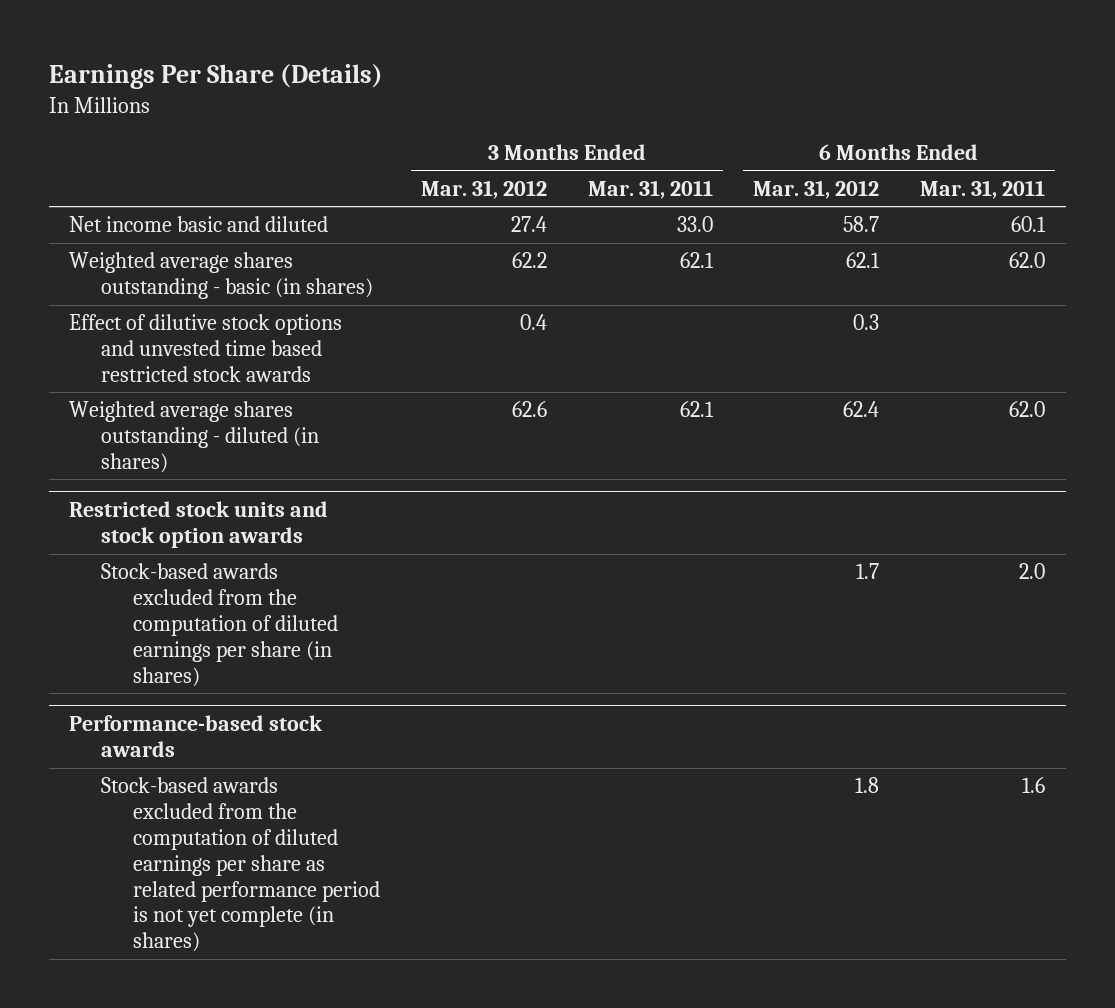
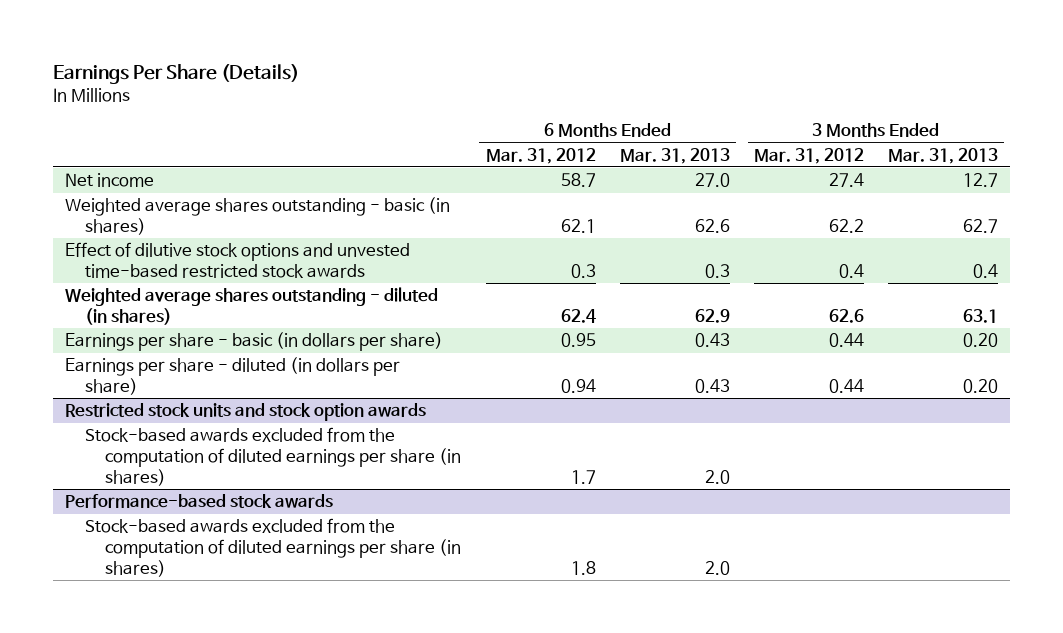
- | 3 Months Ended Mar. 31, 2012 | 3 Months Ended Mar. 31, 2011 | 6 Months Ended Mar. 31, 2012 | 6 Months Ended Mar. 31, 2011
+ | 6 Months Ended Mar. 31, 2012 | 6 Months Ended Mar. 31, 2013 | 3 Months Ended Mar. 31, 2012 | 3 Months Ended Mar. 31, 2013
- Net income basic and diluted | 27.4 | 33.0 | 58.7 | 60.1
+ Net income | 58.7 | 27.0 | 27.4 | 12.7
- Effect of dilutive stock options and unvested time based restricted stock awards | 0.4 | | 0.3 |
+ Effect of dilutive stock options and unvested time-based restricted stock awards | 0.3 | 0.3 | 0.4 | 0.4
+ Earnings per share - basic (in dollars per share) | 0.95 | 0.43 | 0.44 | 0.20
+ Earnings per share - diluted (in dollars per share) | 0.94 | 0.43 | 0.44 | 0.20
@ Performance-based stock awards
- Stock-based awards excluded from the computation of diluted earnings per share as related performance period is not yet complete (in shares) | | | 1.8 | 1.6
+ Stock-based awards excluded from the computation of diluted earnings per share (in shares) | 1.8 | 2.0 | |

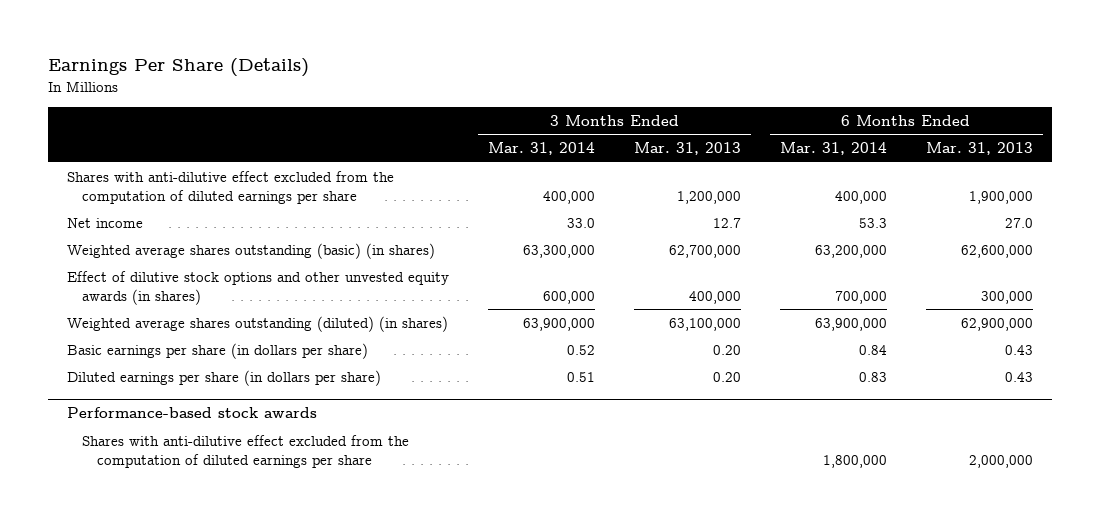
- | 6 Months Ended Mar. 31, 2012 | 6 Months Ended Mar. 31, 2013 | 3 Months Ended Mar. 31, 2012 | 3 Months Ended Mar. 31, 2013
+ | 3 Months Ended Mar. 31, 2014 | 3 Months Ended Mar. 31, 2013 | 6 Months Ended Mar. 31, 2014 | 6 Months Ended Mar. 31, 2013
+ Shares with anti-dilutive effect excluded from the computation of diluted earnings per share | 400,000 | 1,200,000 | 400,000 | 1,900,000
- Weighted average shares outstanding - basic (in shares) | 62.1 | 62.6 | 62.2 | 62.7
- Effect of dilutive stock options and unvested time-based restricted stock awards | 0.3 | 0.3 | 0.4 | 0.4
- Weighted average shares outstanding - diluted (in shares) | 62.4 | 62.9 | 62.6 | 63.1
- Earnings per share - basic (in dollars per share) | 0.95 | 0.43 | 0.44 | 0.20
- Earnings per share - diluted (in dollars per share) | 0.94 | 0.43 | 0.44 | 0.20
- Restricted stock units and stock option awards
- Stock-based awards excluded from the computation of diluted earnings per share (in shares) | 1.7 | 2.0 | |
+ Weighted average shares outstanding (basic) (in shares) | 63,300,000 | 62,700,000 | 63,200,000 | 62,600,000
+ Effect of dilutive stock options and other unvested equity awards (in shares) | 600,000 | 400,000 | 700,000 | 300,000
+ Weighted average shares outstanding (diluted) (in shares) | 63,900,000 | 63,100,000 | 63,900,000 | 62,900,000
+ Basic earnings per share (in dollars per share) | 0.52 | 0.20 | 0.84 | 0.43
+ Diluted earnings per share (in dollars per share) | 0.51 | 0.20 | 0.83 | 0.43
@ Performance-based stock awards
- Stock-based awards excluded from the computation of diluted earnings per share (in shares) | 1.8 | 2.0 | |
+ Shares with anti-dilutive effect excluded from the computation of diluted earnings per share | | | 1,800,000 | 2,000,000

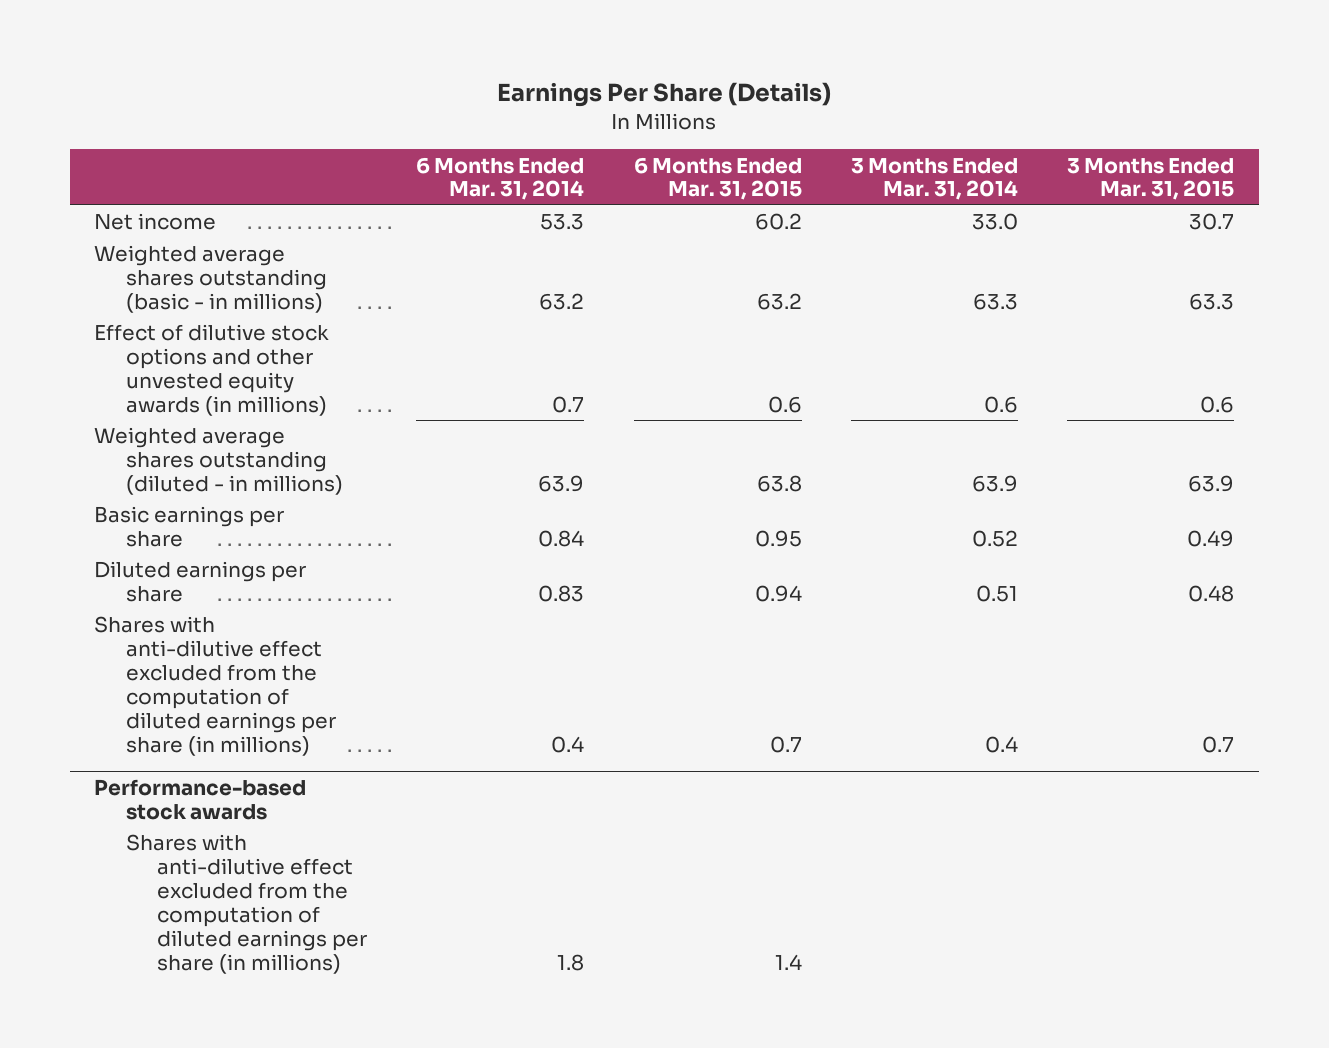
- | 3 Months Ended Mar. 31, 2014 | 3 Months Ended Mar. 31, 2013 | 6 Months Ended Mar. 31, 2014 | 6 Months Ended Mar. 31, 2013
+ | 6 Months Ended Mar. 31, 2014 | 6 Months Ended Mar. 31, 2015 | 3 Months Ended Mar. 31, 2014 | 3 Months Ended Mar. 31, 2015
- Shares with anti-dilutive effect excluded from the computation of diluted earnings per share | 400,000 | 1,200,000 | 400,000 | 1,900,000
- Weighted average shares outstanding (basic) (in shares) | 63,300,000 | 62,700,000 | 63,200,000 | 62,600,000
- Effect of dilutive stock options and other unvested equity awards (in shares) | 600,000 | 400,000 | 700,000 | 300,000
- Weighted average shares outstanding (diluted) (in shares) | 63,900,000 | 63,100,000 | 63,900,000 | 62,900,000
- Basic earnings per share (in dollars per share) | 0.52 | 0.20 | 0.84 | 0.43
- Diluted earnings per share (in dollars per share) | 0.51 | 0.20 | 0.83 | 0.43
+ Weighted average shares outstanding (basic - in millions) | 63.2 | 63.2 | 63.3 | 63.3
+ Effect of dilutive stock options and other unvested equity awards (in millions) | 0.7 | 0.6 | 0.6 | 0.6
+ Weighted average shares outstanding (diluted - in millions) | 63.9 | 63.8 | 63.9 | 63.9
+ Basic earnings per share | 0.84 | 0.95 | 0.52 | 0.49
+ Diluted earnings per share | 0.83 | 0.94 | 0.51 | 0.48
+ Shares with anti-dilutive effect excluded from the computation of diluted earnings per share (in millions) | 0.4 | 0.7 | 0.4 | 0.7
@ Performance-based stock awards
- Shares with anti-dilutive effect excluded from the computation of diluted earnings per share | | | 1,800,000 | 2,000,000
+ Shares with anti-dilutive effect excluded from the computation of diluted earnings per share (in millions) | 1.8 | 1.4 | |

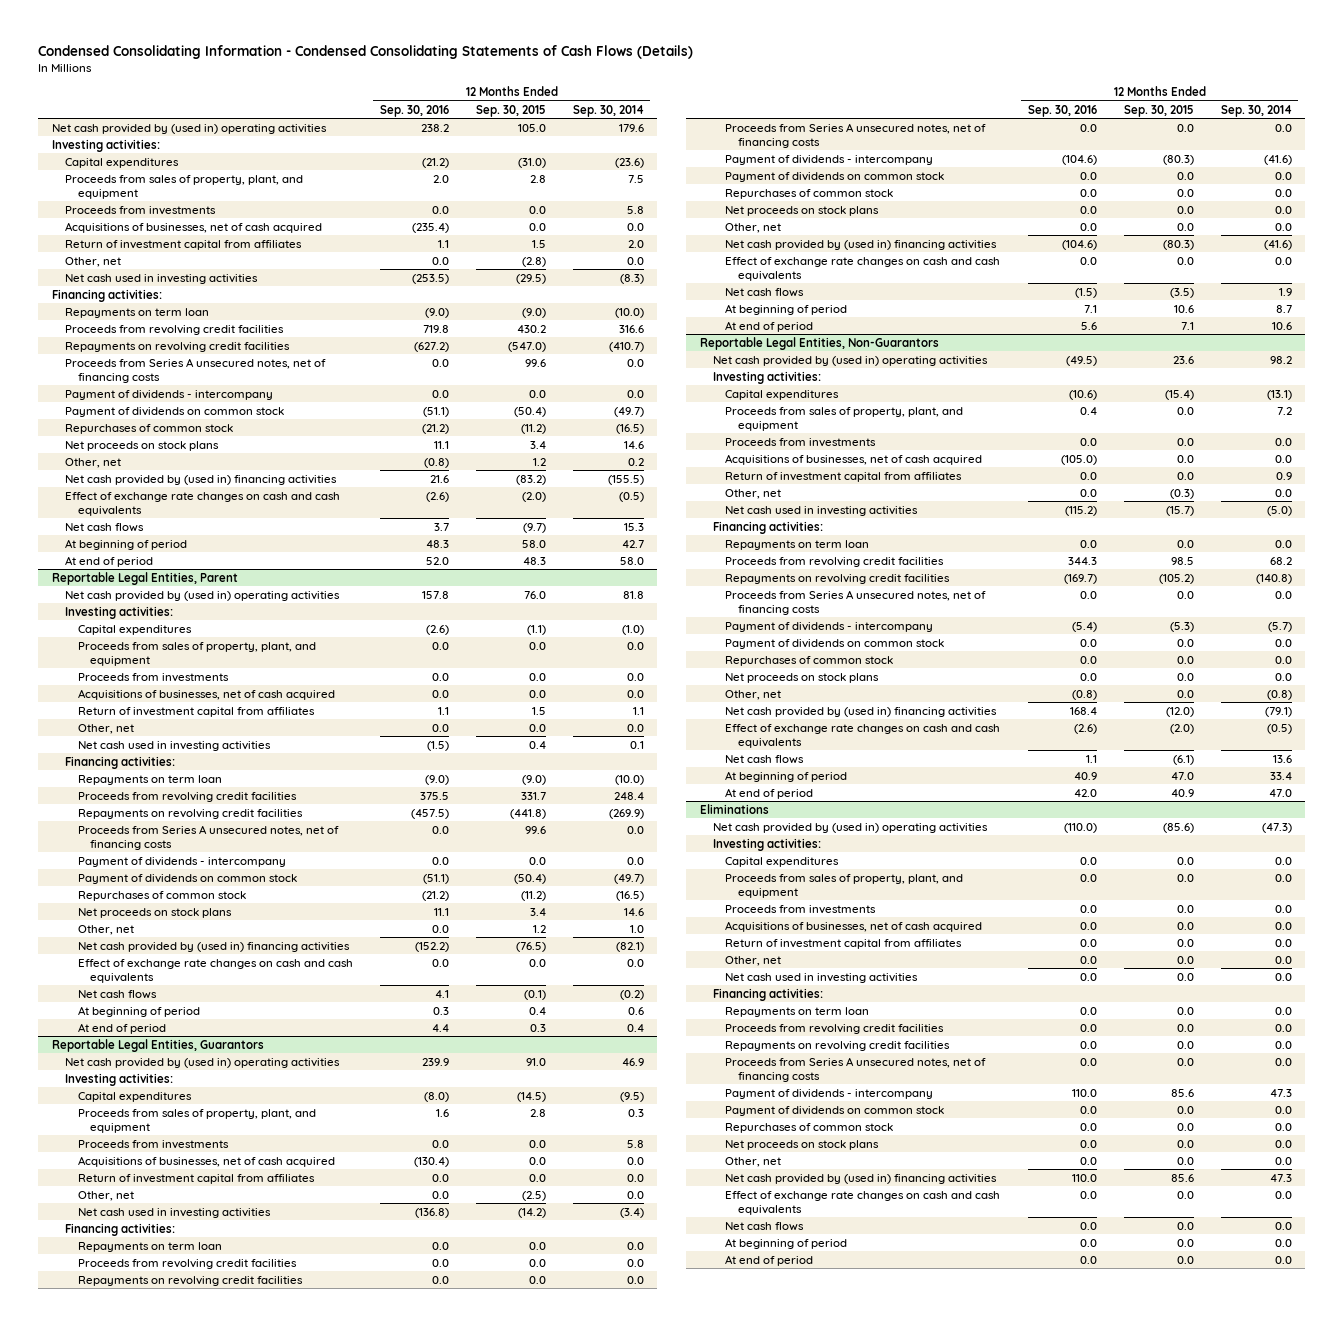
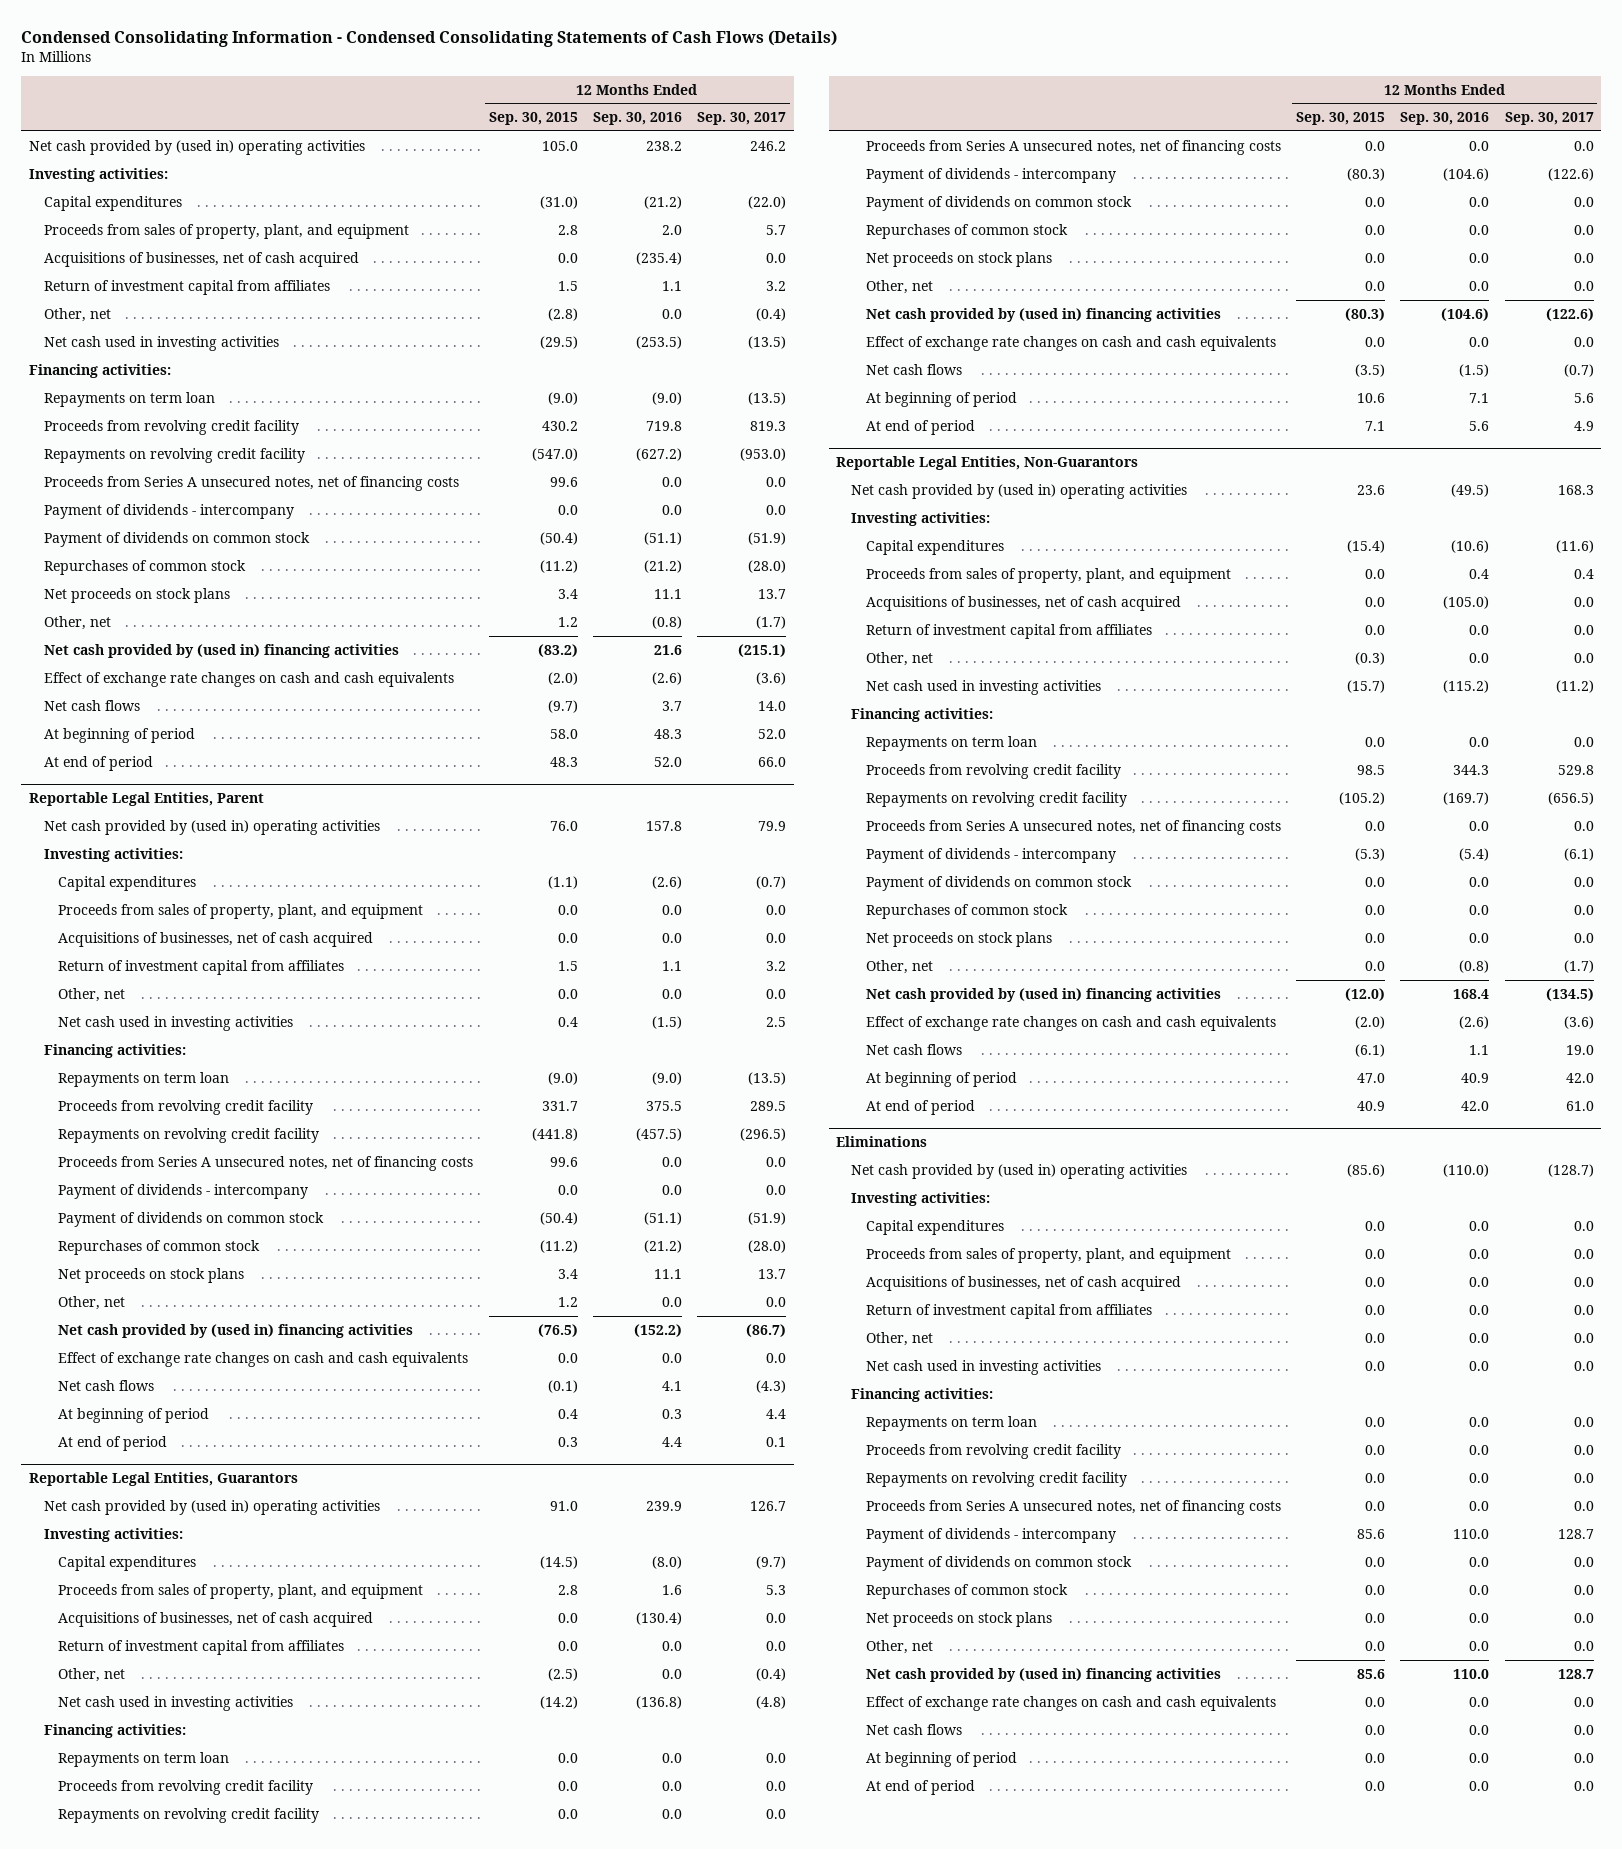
- | 12 Months Ended Sep. 30, 2016 | 12 Months Ended Sep. 30, 2015 | 12 Months Ended Sep. 30, 2014
+ | 12 Months Ended Sep. 30, 2015 | 12 Months Ended Sep. 30, 2016 | 12 Months Ended Sep. 30, 2017
- Proceeds from investments | 0.0 | 0.0 | 5.8
- Proceeds from revolving credit facilities | 719.8 | 430.2 | 316.6
- Repayments on revolving credit facilities | (627.2) | (547.0) | (410.7)
+ Proceeds from revolving credit facility | 430.2 | 719.8 | 819.3
+ Repayments on revolving credit facility | (547.0) | (627.2) | (953.0)
@ Reportable Legal Entities, Parent
- Proceeds from investments | 0.0 | 0.0 | 0.0
- Proceeds from revolving credit facilities | 375.5 | 331.7 | 248.4
- Repayments on revolving credit facilities | (457.5) | (441.8) | (269.9)
+ Proceeds from revolving credit facility | 331.7 | 375.5 | 289.5
+ Repayments on revolving credit facility | (441.8) | (457.5) | (296.5)
@ Reportable Legal Entities, Guarantors
- Proceeds from investments | 0.0 | 0.0 | 5.8
- Proceeds from revolving credit facilities | 0.0 | 0.0 | 0.0
- Repayments on revolving credit facilities | 0.0 | 0.0 | 0.0
+ Proceeds from revolving credit facility | 0.0 | 0.0 | 0.0
+ Repayments on revolving credit facility | 0.0 | 0.0 | 0.0
@ Reportable Legal Entities, Non-Guarantors
- Proceeds from investments | 0.0 | 0.0 | 0.0
- Proceeds from revolving credit facilities | 344.3 | 98.5 | 68.2
- Repayments on revolving credit facilities | (169.7) | (105.2) | (140.8)
+ Proceeds from revolving credit facility | 98.5 | 344.3 | 529.8
+ Repayments on revolving credit facility | (105.2) | (169.7) | (656.5)
@ Eliminations
- Proceeds from investments | 0.0 | 0.0 | 0.0
- Proceeds from revolving credit facilities | 0.0 | 0.0 | 0.0
- Repayments on revolving credit facilities | 0.0 | 0.0 | 0.0
+ Proceeds from revolving credit facility | 0.0 | 0.0 | 0.0
+ Repayments on revolving credit facility | 0.0 | 0.0 | 0.0

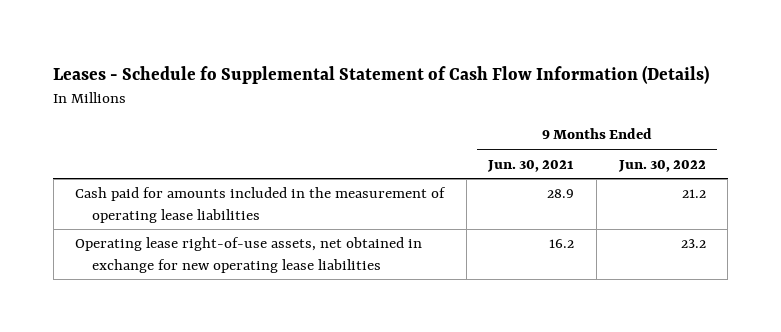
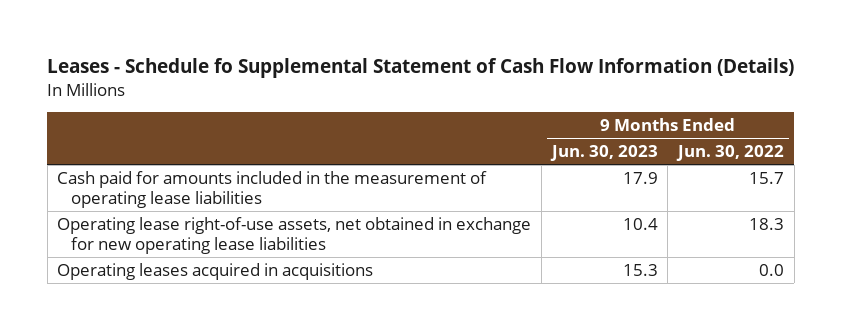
- | 9 Months Ended Jun. 30, 2021 | 9 Months Ended Jun. 30, 2022
+ | 9 Months Ended Jun. 30, 2023 | 9 Months Ended Jun. 30, 2022
- Cash paid for amounts included in the measurement of operating lease liabilities | 28.9 | 21.2
- Operating lease right-of-use assets, net obtained in exchange for new operating lease liabilities | 16.2 | 23.2
+ Cash paid for amounts included in the measurement of operating lease liabilities | 17.9 | 15.7
+ Operating lease right-of-use assets, net obtained in exchange for new operating lease liabilities | 10.4 | 18.3
+ Operating leases acquired in acquisitions | 15.3 | 0.0

